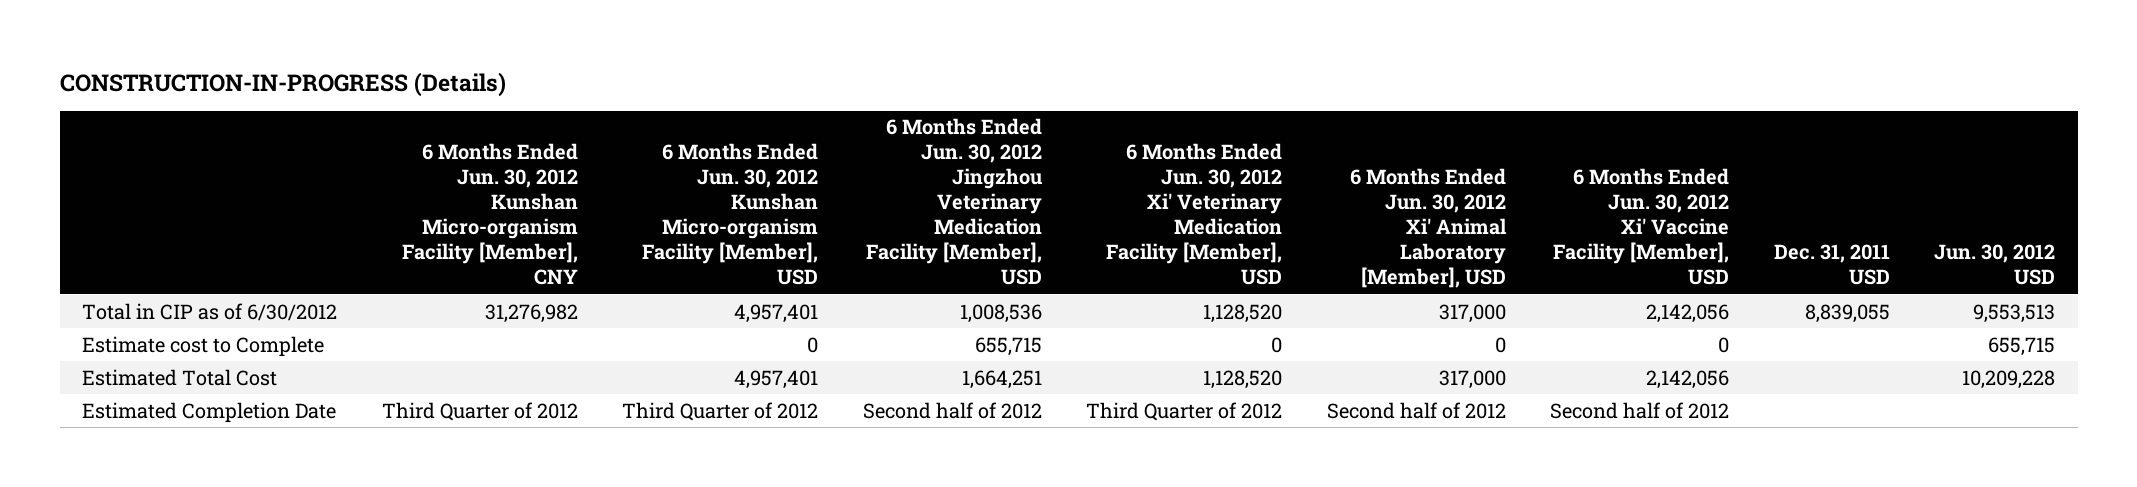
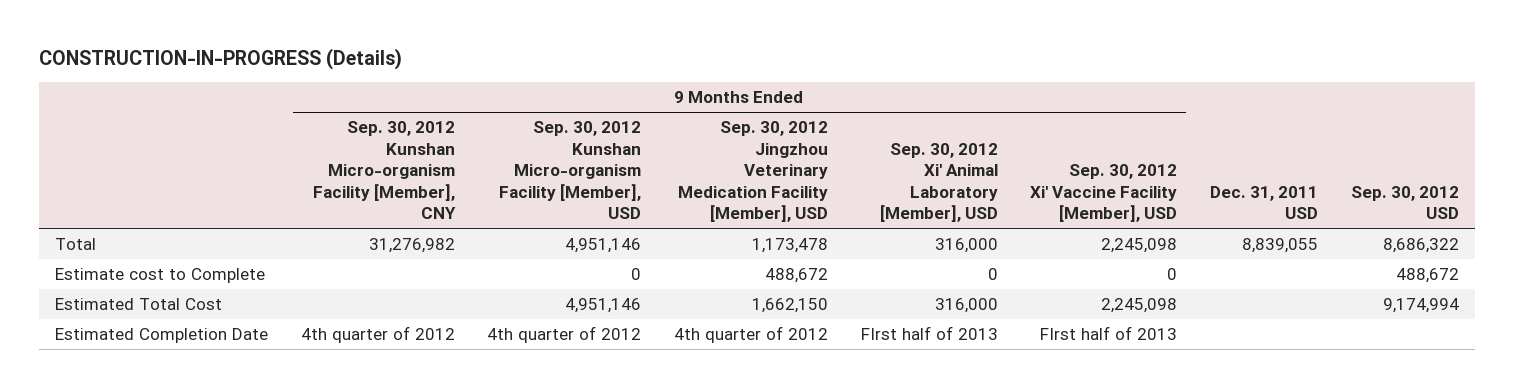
- | 6 Months Ended Jun. 30, 2012 Kunshan Micro-organism Facility [Member], CNY | 6 Months Ended Jun. 30, 2012 Kunshan Micro-organism Facility [Member], USD | 6 Months Ended Jun. 30, 2012 Jingzhou Veterinary Medication Facility [Member], USD | 6 Months Ended Jun. 30, 2012 Xi' Veterinary Medication Facility [Member], USD | 6 Months Ended Jun. 30, 2012 Xi' Animal Laboratory [Member], USD | 6 Months Ended Jun. 30, 2012 Xi' Vaccine Facility [Member], USD | Dec. 31, 2011 USD | Jun. 30, 2012 USD
+ | 9 Months Ended Sep. 30, 2012 Kunshan Micro-organism Facility [Member], CNY | 9 Months Ended Sep. 30, 2012 Kunshan Micro-organism Facility [Member], USD | 9 Months Ended Sep. 30, 2012 Jingzhou Veterinary Medication Facility [Member], USD | 9 Months Ended Sep. 30, 2012 Xi' Animal Laboratory [Member], USD | 9 Months Ended Sep. 30, 2012 Xi' Vaccine Facility [Member], USD | Dec. 31, 2011 USD | Sep. 30, 2012 USD
- Total in CIP as of 6/30/2012 | 31,276,982 | 4,957,401 | 1,008,536 | 1,128,520 | 317,000 | 2,142,056 | 8,839,055 | 9,553,513
+ Total | 31,276,982 | 4,951,146 | 1,173,478 | 316,000 | 2,245,098 | 8,839,055 | 8,686,322

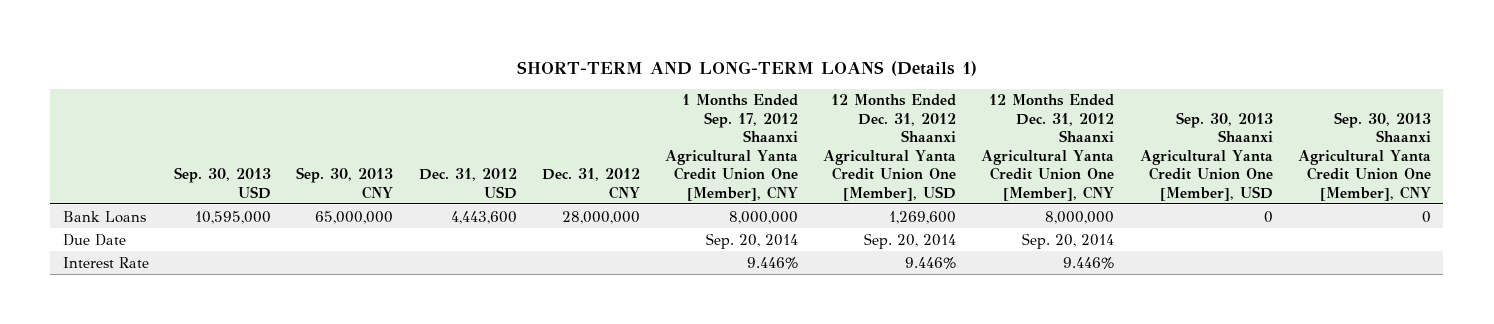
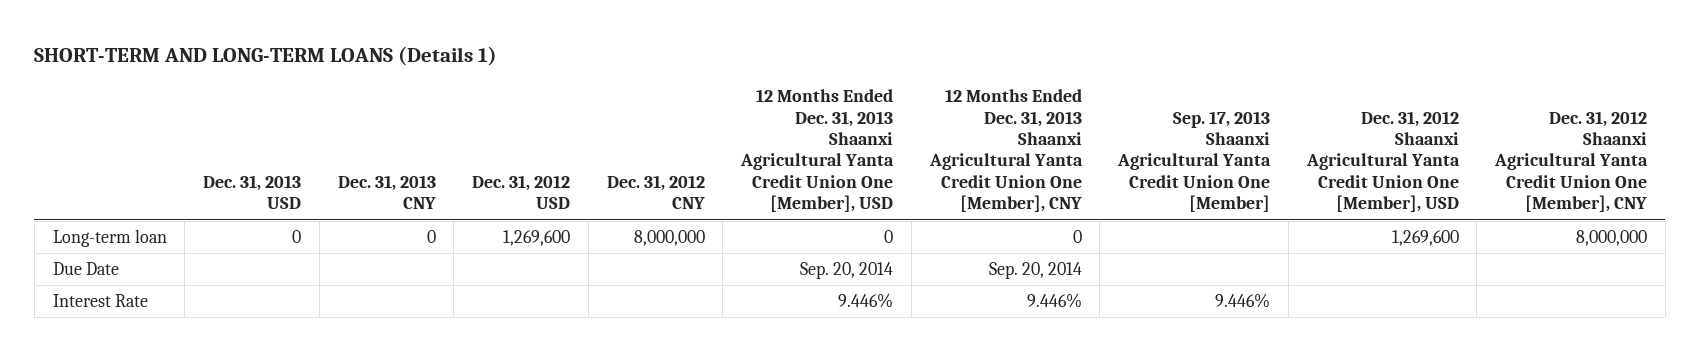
- | Sep. 30, 2013 USD | Sep. 30, 2013 CNY | Dec. 31, 2012 USD | Dec. 31, 2012 CNY | 1 Months Ended Sep. 17, 2012 Shaanxi Agricultural Yanta Credit Union One [Member], CNY | 12 Months Ended Dec. 31, 2012 Shaanxi Agricultural Yanta Credit Union One [Member], USD | 12 Months Ended Dec. 31, 2012 Shaanxi Agricultural Yanta Credit Union One [Member], CNY | Sep. 30, 2013 Shaanxi Agricultural Yanta Credit Union One [Member], USD | Sep. 30, 2013 Shaanxi Agricultural Yanta Credit Union One [Member], CNY
+ | Dec. 31, 2013 USD | Dec. 31, 2013 CNY | Dec. 31, 2012 USD | Dec. 31, 2012 CNY | 12 Months Ended Dec. 31, 2013 Shaanxi Agricultural Yanta Credit Union One [Member], USD | 12 Months Ended Dec. 31, 2013 Shaanxi Agricultural Yanta Credit Union One [Member], CNY | Sep. 17, 2013 Shaanxi Agricultural Yanta Credit Union One [Member] | Dec. 31, 2012 Shaanxi Agricultural Yanta Credit Union One [Member], USD | Dec. 31, 2012 Shaanxi Agricultural Yanta Credit Union One [Member], CNY
- Bank Loans | 10,595,000 | 65,000,000 | 4,443,600 | 28,000,000 | 8,000,000 | 1,269,600 | 8,000,000 | 0 | 0
+ Long-term loan | 0 | 0 | 1,269,600 | 8,000,000 | 0 | 0 | | 1,269,600 | 8,000,000

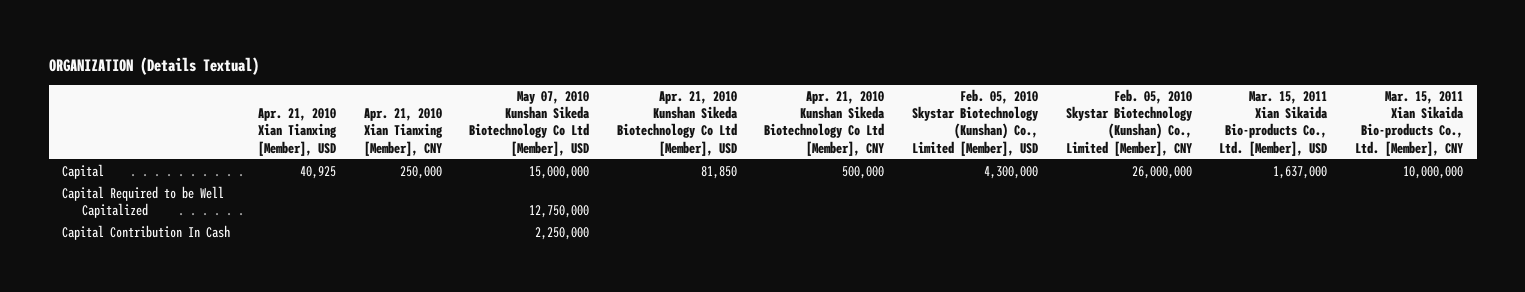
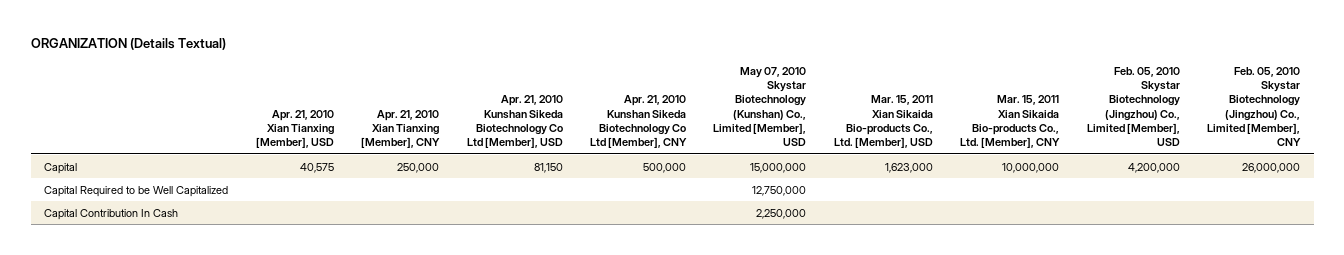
- | Apr. 21, 2010 Xian Tianxing [Member], USD | Apr. 21, 2010 Xian Tianxing [Member], CNY | May 07, 2010 Kunshan Sikeda Biotechnology Co Ltd [Member], USD | Apr. 21, 2010 Kunshan Sikeda Biotechnology Co Ltd [Member], USD | Apr. 21, 2010 Kunshan Sikeda Biotechnology Co Ltd [Member], CNY | Feb. 05, 2010 Skystar Biotechnology (Kunshan) Co., Limited [Member], USD | Feb. 05, 2010 Skystar Biotechnology (Kunshan) Co., Limited [Member], CNY | Mar. 15, 2011 Xian Sikaida Bio-products Co., Ltd. [Member], USD | Mar. 15, 2011 Xian Sikaida Bio-products Co., Ltd. [Member], CNY
+ | Apr. 21, 2010 Xian Tianxing [Member], USD | Apr. 21, 2010 Xian Tianxing [Member], CNY | Apr. 21, 2010 Kunshan Sikeda Biotechnology Co Ltd [Member], USD | Apr. 21, 2010 Kunshan Sikeda Biotechnology Co Ltd [Member], CNY | May 07, 2010 Skystar Biotechnology (Kunshan) Co., Limited [Member], USD | Mar. 15, 2011 Xian Sikaida Bio-products Co., Ltd. [Member], USD | Mar. 15, 2011 Xian Sikaida Bio-products Co., Ltd. [Member], CNY | Feb. 05, 2010 Skystar Biotechnology (Jingzhou) Co., Limited [Member], USD | Feb. 05, 2010 Skystar Biotechnology (Jingzhou) Co., Limited [Member], CNY
- Capital | 40,925 | 250,000 | 15,000,000 | 81,850 | 500,000 | 4,300,000 | 26,000,000 | 1,637,000 | 10,000,000
+ Capital | 40,575 | 250,000 | 81,150 | 500,000 | 15,000,000 | 1,623,000 | 10,000,000 | 4,200,000 | 26,000,000

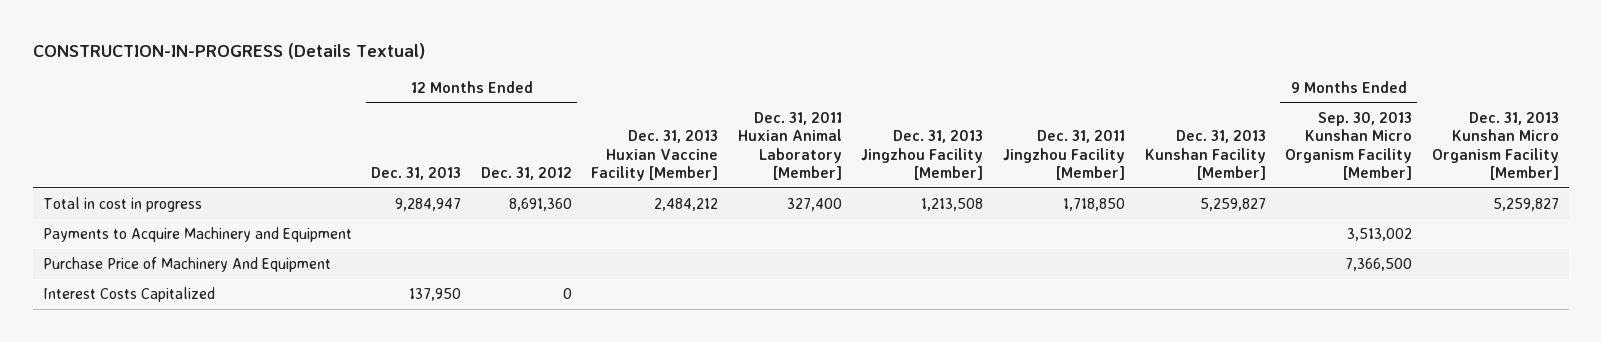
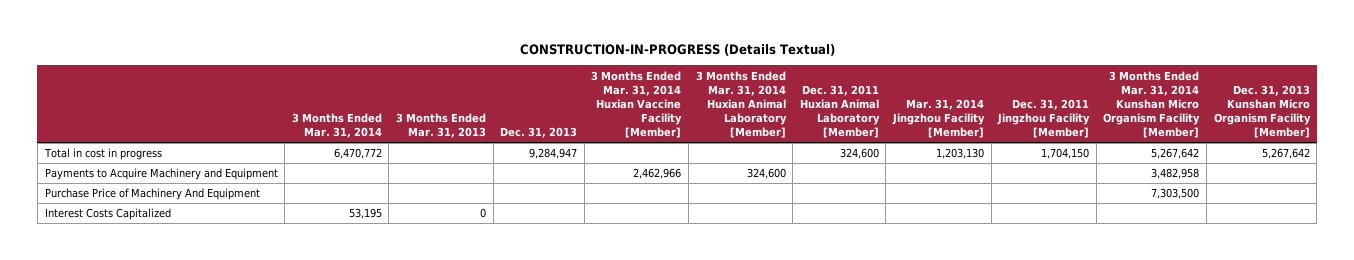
- | 12 Months Ended Dec. 31, 2013 | 12 Months Ended Dec. 31, 2012 | Dec. 31, 2013 Huxian Vaccine Facility [Member] | Dec. 31, 2011 Huxian Animal Laboratory [Member] | Dec. 31, 2013 Jingzhou Facility [Member] | Dec. 31, 2011 Jingzhou Facility [Member] | Dec. 31, 2013 Kunshan Facility [Member] | 9 Months Ended Sep. 30, 2013 Kunshan Micro Organism Facility [Member] | Dec. 31, 2013 Kunshan Micro Organism Facility [Member]
+ | 3 Months Ended Mar. 31, 2014 | 3 Months Ended Mar. 31, 2013 | Dec. 31, 2013 | 3 Months Ended Mar. 31, 2014 Huxian Vaccine Facility [Member] | 3 Months Ended Mar. 31, 2014 Huxian Animal Laboratory [Member] | Dec. 31, 2011 Huxian Animal Laboratory [Member] | Mar. 31, 2014 Jingzhou Facility [Member] | Dec. 31, 2011 Jingzhou Facility [Member] | 3 Months Ended Mar. 31, 2014 Kunshan Micro Organism Facility [Member] | Dec. 31, 2013 Kunshan Micro Organism Facility [Member]
- Total in cost in progress | 9,284,947 | 8,691,360 | 2,484,212 | 327,400 | 1,213,508 | 1,718,850 | 5,259,827 | | 5,259,827
+ Total in cost in progress | 6,470,772 | | 9,284,947 | | | 324,600 | 1,203,130 | 1,704,150 | 5,267,642 | 5,267,642

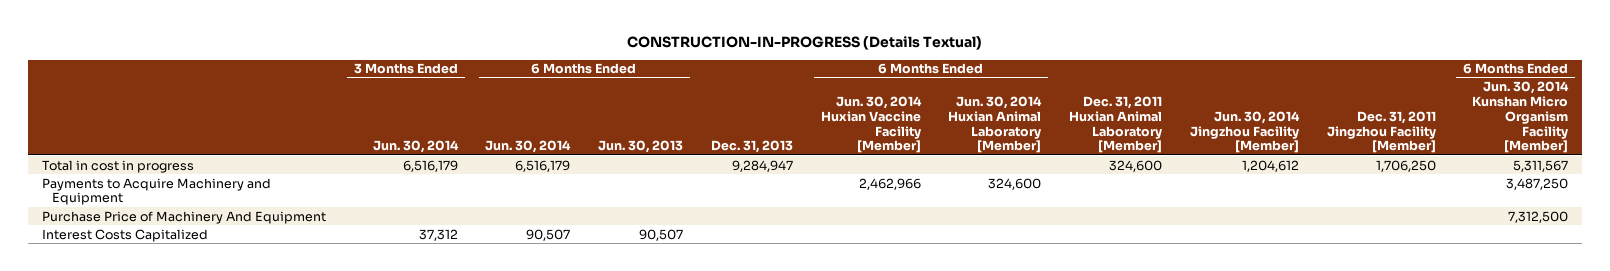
- | 3 Months Ended Mar. 31, 2014 | 3 Months Ended Mar. 31, 2013 | Dec. 31, 2013 | 3 Months Ended Mar. 31, 2014 Huxian Vaccine Facility [Member] | 3 Months Ended Mar. 31, 2014 Huxian Animal Laboratory [Member] | Dec. 31, 2011 Huxian Animal Laboratory [Member] | Mar. 31, 2014 Jingzhou Facility [Member] | Dec. 31, 2011 Jingzhou Facility [Member] | 3 Months Ended Mar. 31, 2014 Kunshan Micro Organism Facility [Member] | Dec. 31, 2013 Kunshan Micro Organism Facility [Member]
+ | 3 Months Ended Jun. 30, 2014 | 6 Months Ended Jun. 30, 2014 | 6 Months Ended Jun. 30, 2013 | Dec. 31, 2013 | 6 Months Ended Jun. 30, 2014 Huxian Vaccine Facility [Member] | 6 Months Ended Jun. 30, 2014 Huxian Animal Laboratory [Member] | Dec. 31, 2011 Huxian Animal Laboratory [Member] | Jun. 30, 2014 Jingzhou Facility [Member] | Dec. 31, 2011 Jingzhou Facility [Member] | 6 Months Ended Jun. 30, 2014 Kunshan Micro Organism Facility [Member]
- Total in cost in progress | 6,470,772 | | 9,284,947 | | | 324,600 | 1,203,130 | 1,704,150 | 5,267,642 | 5,267,642
+ Total in cost in progress | 6,516,179 | 6,516,179 | | 9,284,947 | | | 324,600 | 1,204,612 | 1,706,250 | 5,311,567

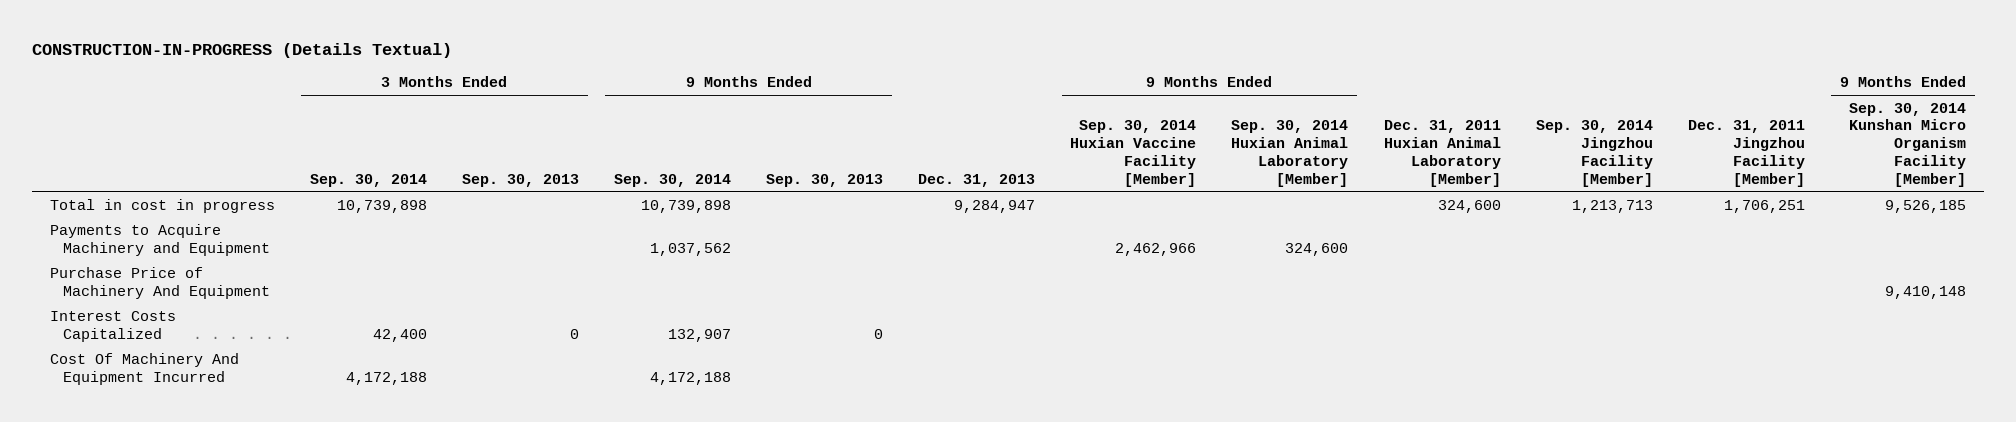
- | 3 Months Ended Jun. 30, 2014 | 6 Months Ended Jun. 30, 2014 | 6 Months Ended Jun. 30, 2013 | Dec. 31, 2013 | 6 Months Ended Jun. 30, 2014 Huxian Vaccine Facility [Member] | 6 Months Ended Jun. 30, 2014 Huxian Animal Laboratory [Member] | Dec. 31, 2011 Huxian Animal Laboratory [Member] | Jun. 30, 2014 Jingzhou Facility [Member] | Dec. 31, 2011 Jingzhou Facility [Member] | 6 Months Ended Jun. 30, 2014 Kunshan Micro Organism Facility [Member]
+ | 3 Months Ended Sep. 30, 2014 | 3 Months Ended Sep. 30, 2013 | 9 Months Ended Sep. 30, 2014 | 9 Months Ended Sep. 30, 2013 | Dec. 31, 2013 | 9 Months Ended Sep. 30, 2014 Huxian Vaccine Facility [Member] | 9 Months Ended Sep. 30, 2014 Huxian Animal Laboratory [Member] | Dec. 31, 2011 Huxian Animal Laboratory [Member] | Sep. 30, 2014 Jingzhou Facility [Member] | Dec. 31, 2011 Jingzhou Facility [Member] | 9 Months Ended Sep. 30, 2014 Kunshan Micro Organism Facility [Member]
- Total in cost in progress | 6,516,179 | 6,516,179 | | 9,284,947 | | | 324,600 | 1,204,612 | 1,706,250 | 5,311,567
+ Total in cost in progress | 10,739,898 | | 10,739,898 | | 9,284,947 | | | 324,600 | 1,213,713 | 1,706,251 | 9,526,185
+ Cost Of Machinery And Equipment Incurred | 4,172,188 | | 4,172,188 | | | | | | | |

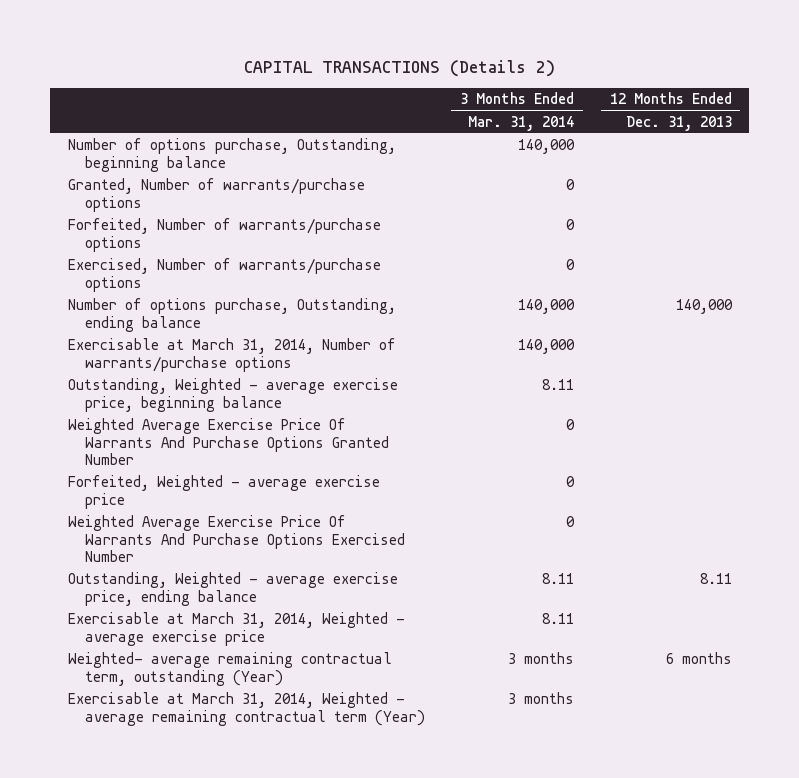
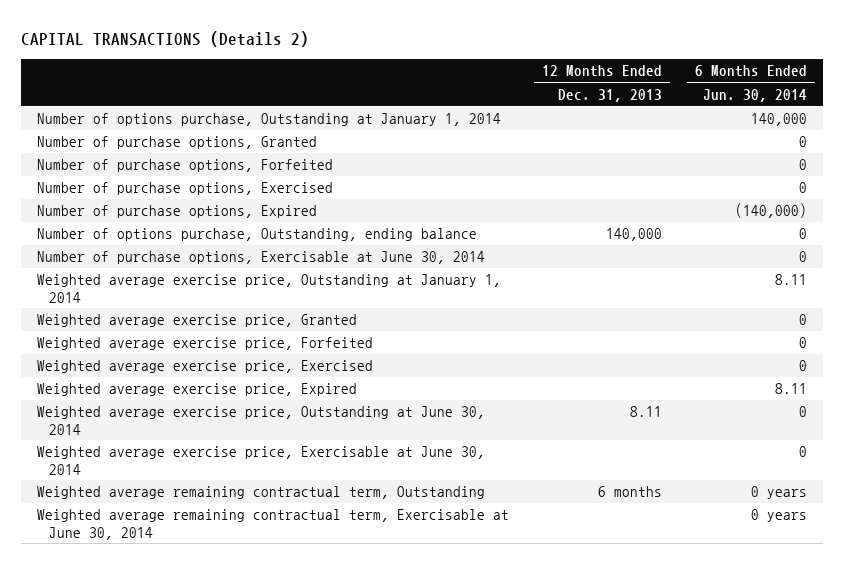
- | 3 Months Ended Mar. 31, 2014 | 12 Months Ended Dec. 31, 2013
+ | 12 Months Ended Dec. 31, 2013 | 6 Months Ended Jun. 30, 2014
- Number of options purchase, Outstanding, beginning balance | 140,000 |
- Granted, Number of warrants/purchase options | 0 |
- Forfeited, Number of warrants/purchase options | 0 |
- Exercised, Number of warrants/purchase options | 0 |
+ Number of options purchase, Outstanding at January 1, 2014 | | 140,000
+ Number of purchase options, Granted | | 0
+ Number of purchase options, Forfeited | | 0
+ Number of purchase options, Exercised | | 0
+ Number of purchase options, Expired | | (140,000)
- Exercisable at March 31, 2014, Number of warrants/purchase options | 140,000 |
- Outstanding, Weighted - average exercise price, beginning balance | 8.11 |
- Weighted Average Exercise Price Of Warrants And Purchase Options Granted Number | 0 |
- Forfeited, Weighted - average exercise price | 0 |
- Weighted Average Exercise Price Of Warrants And Purchase Options Exercised Number | 0 |
- Outstanding, Weighted - average exercise price, ending balance | 8.11 | 8.11
- Exercisable at March 31, 2014, Weighted - average exercise price | 8.11 |
- Weighted- average remaining contractual term, outstanding (Year) | 3 months | 6 months
- Exercisable at March 31, 2014, Weighted - average remaining contractual term (Year) | 3 months |
+ Number of purchase options, Exercisable at June 30, 2014 | | 0
+ Weighted average exercise price, Outstanding at January 1, 2014 | | 8.11
+ Weighted average exercise price, Granted | | 0
+ Weighted average exercise price, Forfeited | | 0
+ Weighted average exercise price, Exercised | | 0
+ Weighted average exercise price, Expired | | 8.11
+ Weighted average exercise price, Outstanding at June 30, 2014 | 8.11 | 0
+ Weighted average exercise price, Exercisable at June 30, 2014 | | 0
+ Weighted average remaining contractual term, Outstanding | 6 months | 0 years
+ Weighted average remaining contractual term, Exercisable at June 30, 2014 | | 0 years

